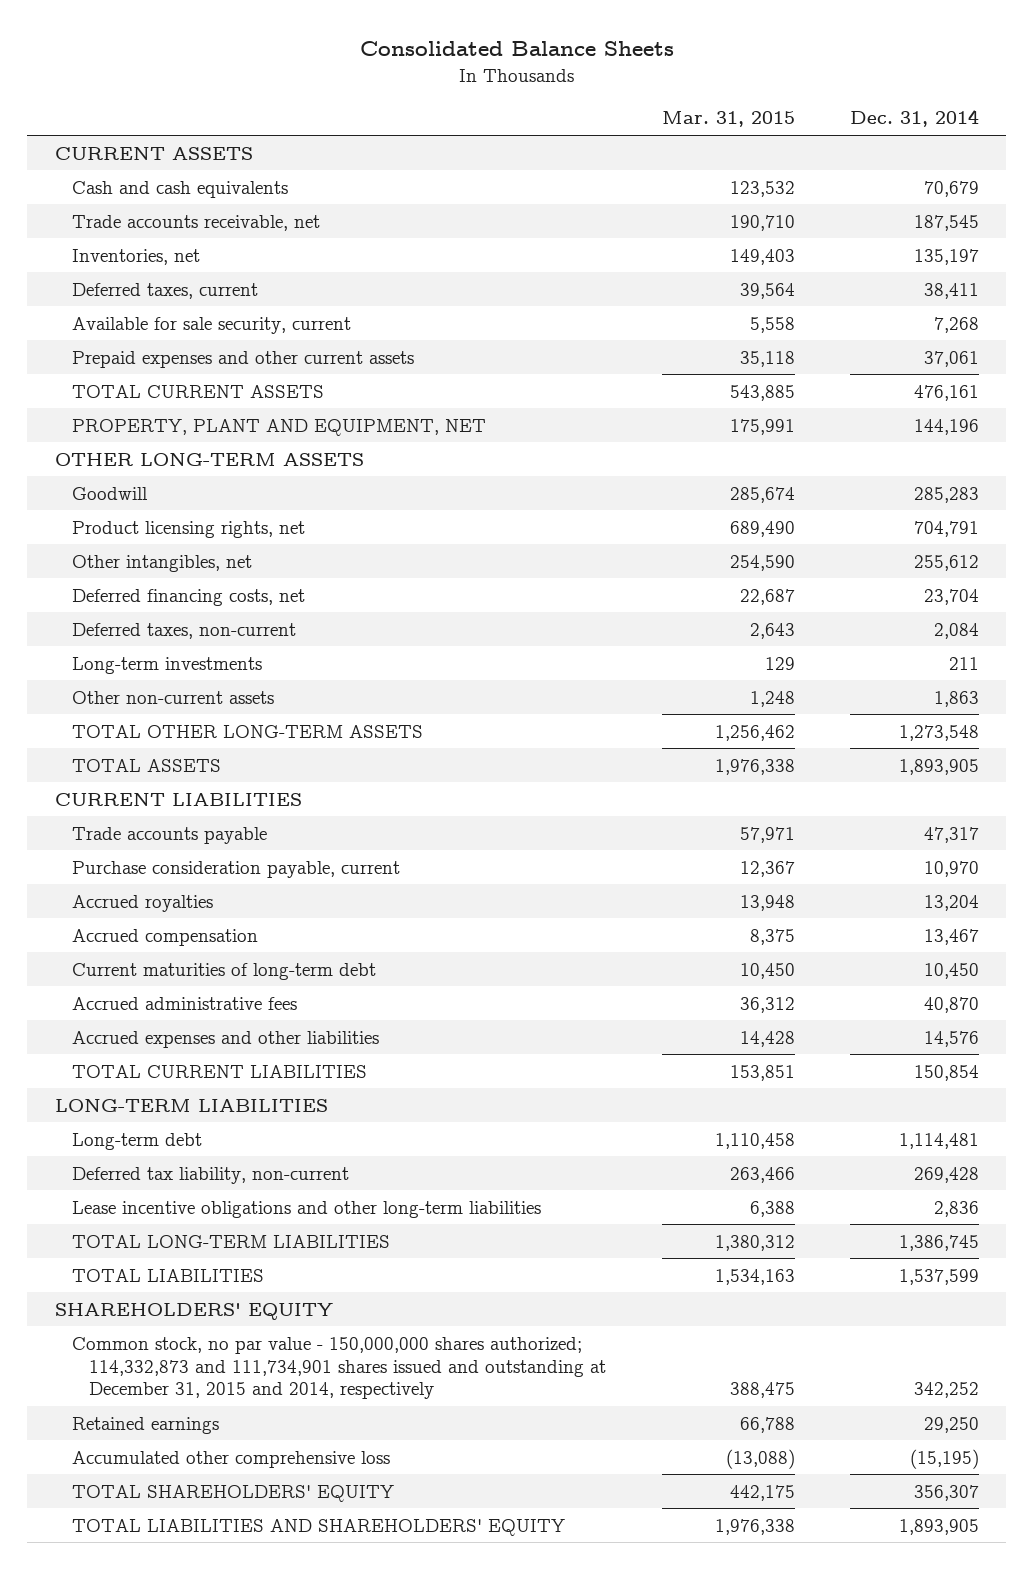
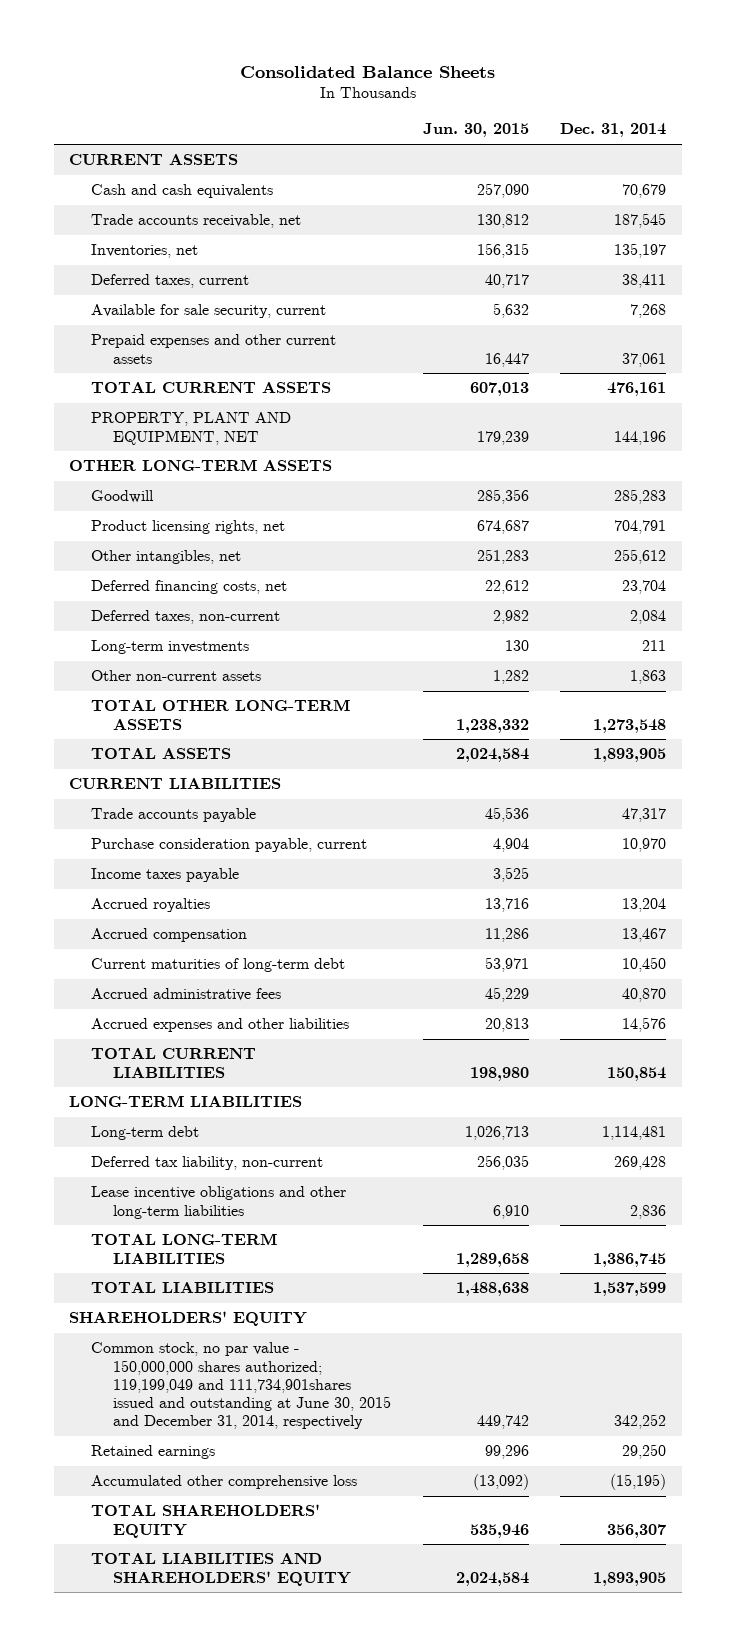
- | Mar. 31, 2015 | Dec. 31, 2014
+ | Jun. 30, 2015 | Dec. 31, 2014
+ Income taxes payable | 3,525 |
- Common stock, no par value - 150,000,000 shares authorized; 114,332,873 and 111,734,901 shares issued and outstanding at December 31, 2015 and 2014, respectively | 388,475 | 342,252
+ Common stock, no par value - 150,000,000 shares authorized; 119,199,049 and 111,734,901shares issued and outstanding at June 30, 2015 and December 31, 2014, respectively | 449,742 | 342,252

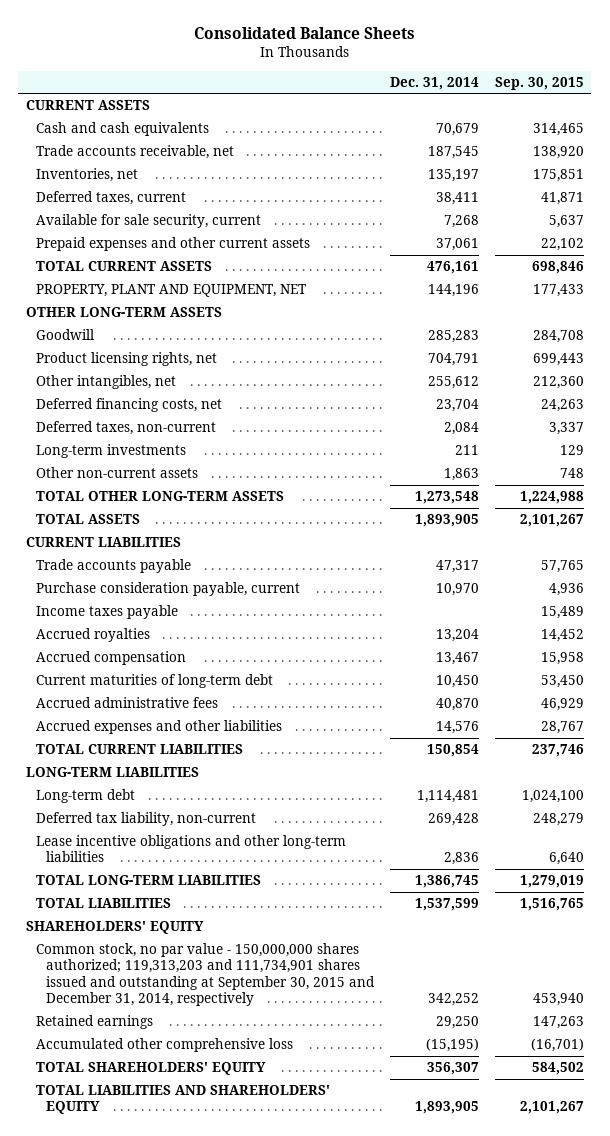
- | Jun. 30, 2015 | Dec. 31, 2014
+ | Dec. 31, 2014 | Sep. 30, 2015
- Common stock, no par value - 150,000,000 shares authorized; 119,199,049 and 111,734,901shares issued and outstanding at June 30, 2015 and December 31, 2014, respectively | 449,742 | 342,252
+ Common stock, no par value - 150,000,000 shares authorized; 119,313,203 and 111,734,901 shares issued and outstanding at September 30, 2015 and December 31, 2014, respectively | 342,252 | 453,940

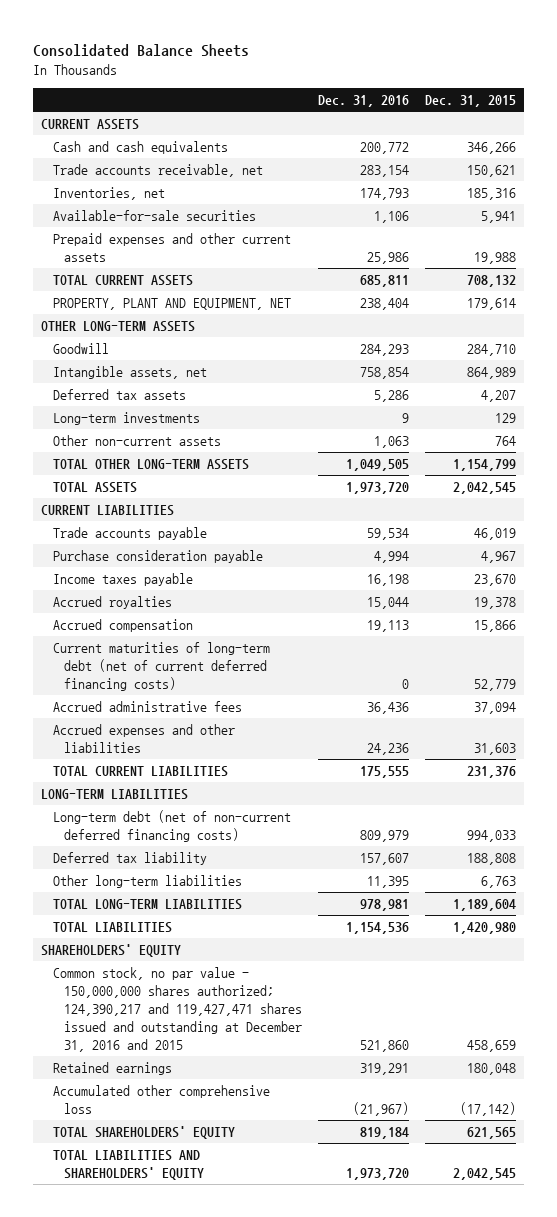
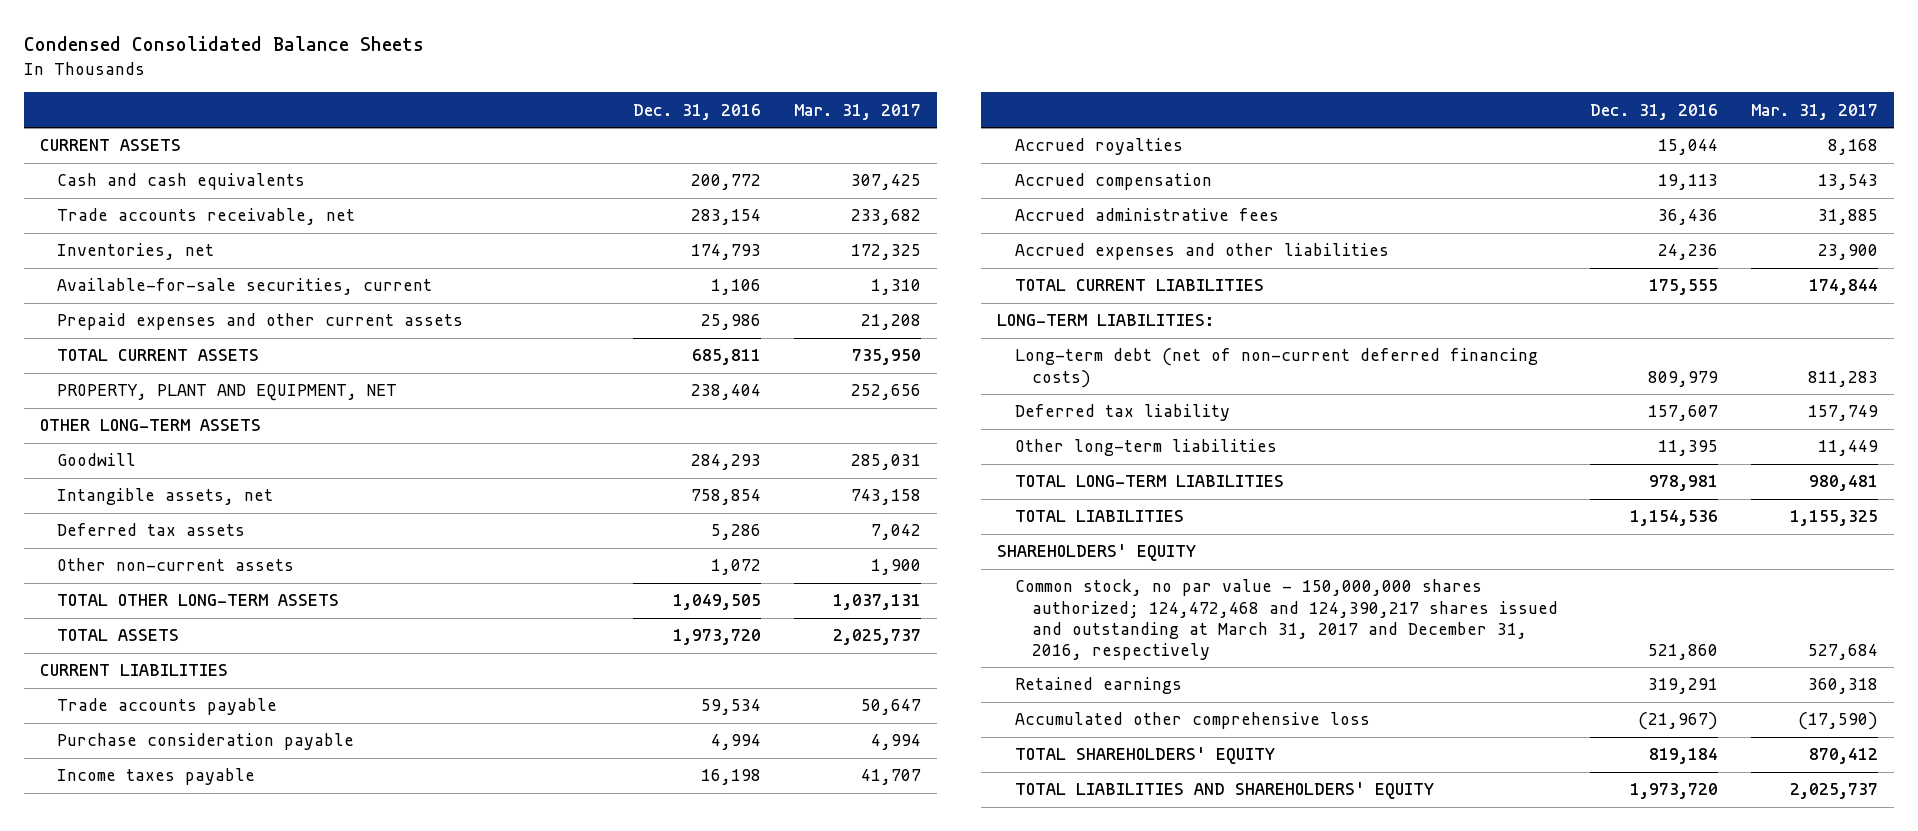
- Consolidated Balance Sheets
+ Condensed Consolidated Balance Sheets
- | Dec. 31, 2016 | Dec. 31, 2015
+ | Dec. 31, 2016 | Mar. 31, 2017
- Available-for-sale securities | 1,106 | 5,941
+ Available-for-sale securities, current | 1,106 | 1,310
- Long-term investments | 9 | 129
- Other non-current assets | 1,063 | 764
+ Other non-current assets | 1,072 | 1,900
- Current maturities of long-term debt (net of current deferred financing costs) | 0 | 52,779
- LONG-TERM LIABILITIES
+ LONG-TERM LIABILITIES:
- Common stock, no par value - 150,000,000 shares authorized; 124,390,217 and 119,427,471 shares issued and outstanding at December 31, 2016 and 2015 | 521,860 | 458,659
+ Common stock, no par value - 150,000,000 shares authorized; 124,472,468 and 124,390,217 shares issued and outstanding at March 31, 2017 and December 31, 2016, respectively | 521,860 | 527,684

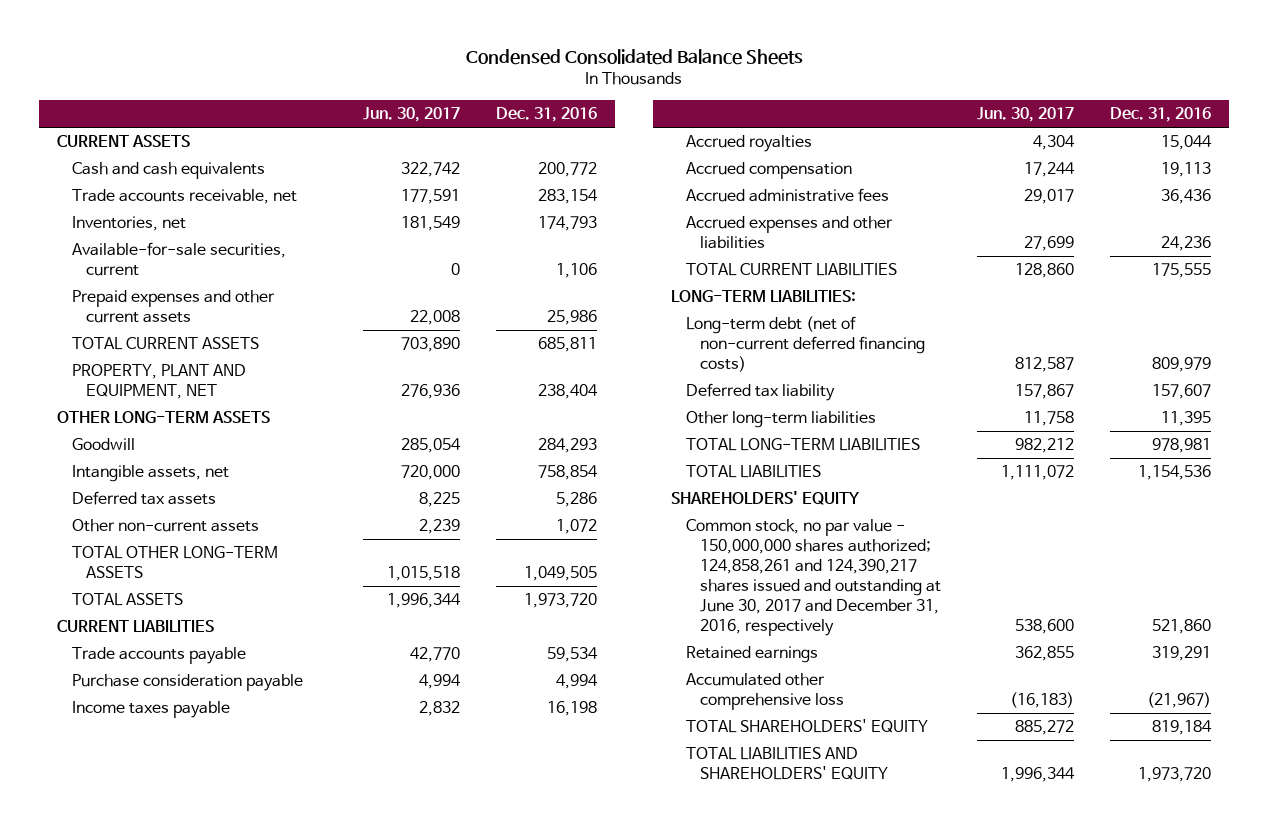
- | Dec. 31, 2016 | Mar. 31, 2017
+ | Jun. 30, 2017 | Dec. 31, 2016
- Common stock, no par value - 150,000,000 shares authorized; 124,472,468 and 124,390,217 shares issued and outstanding at March 31, 2017 and December 31, 2016, respectively | 521,860 | 527,684
+ Common stock, no par value - 150,000,000 shares authorized; 124,858,261 and 124,390,217 shares issued and outstanding at June 30, 2017 and December 31, 2016, respectively | 538,600 | 521,860

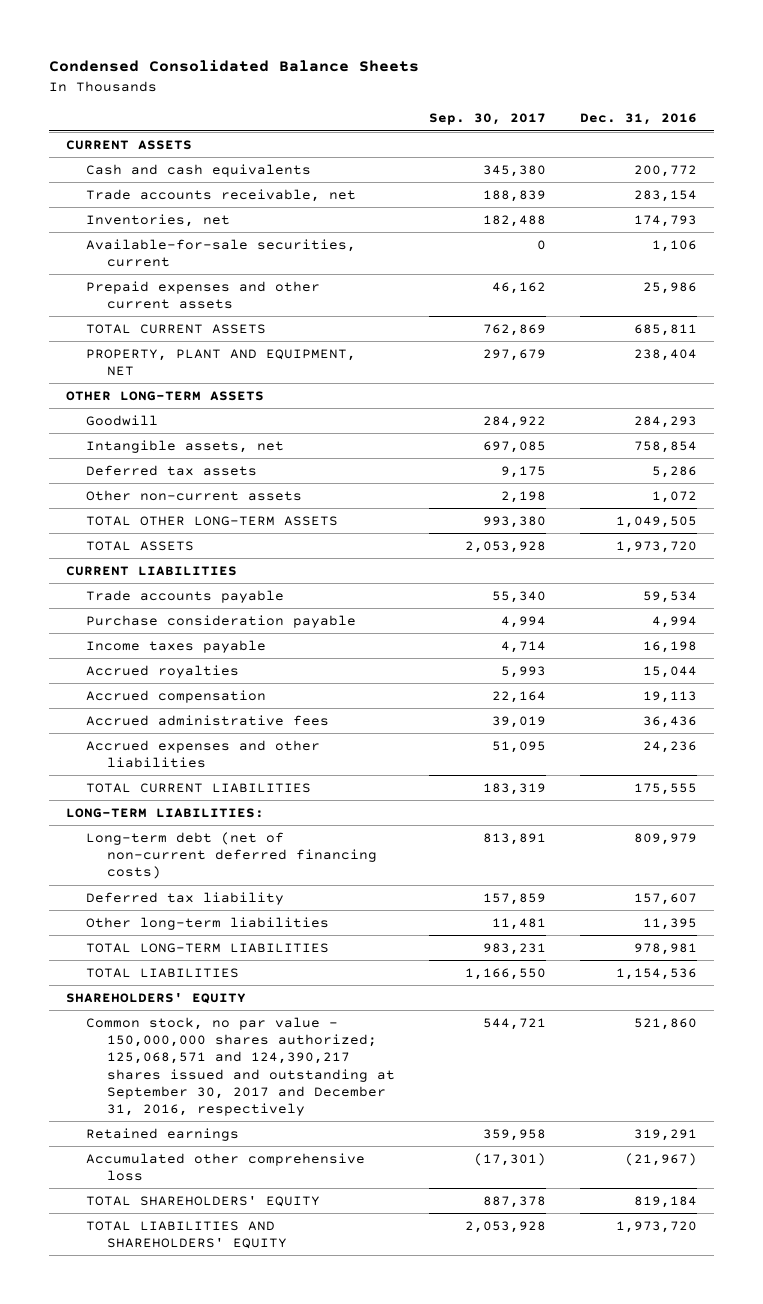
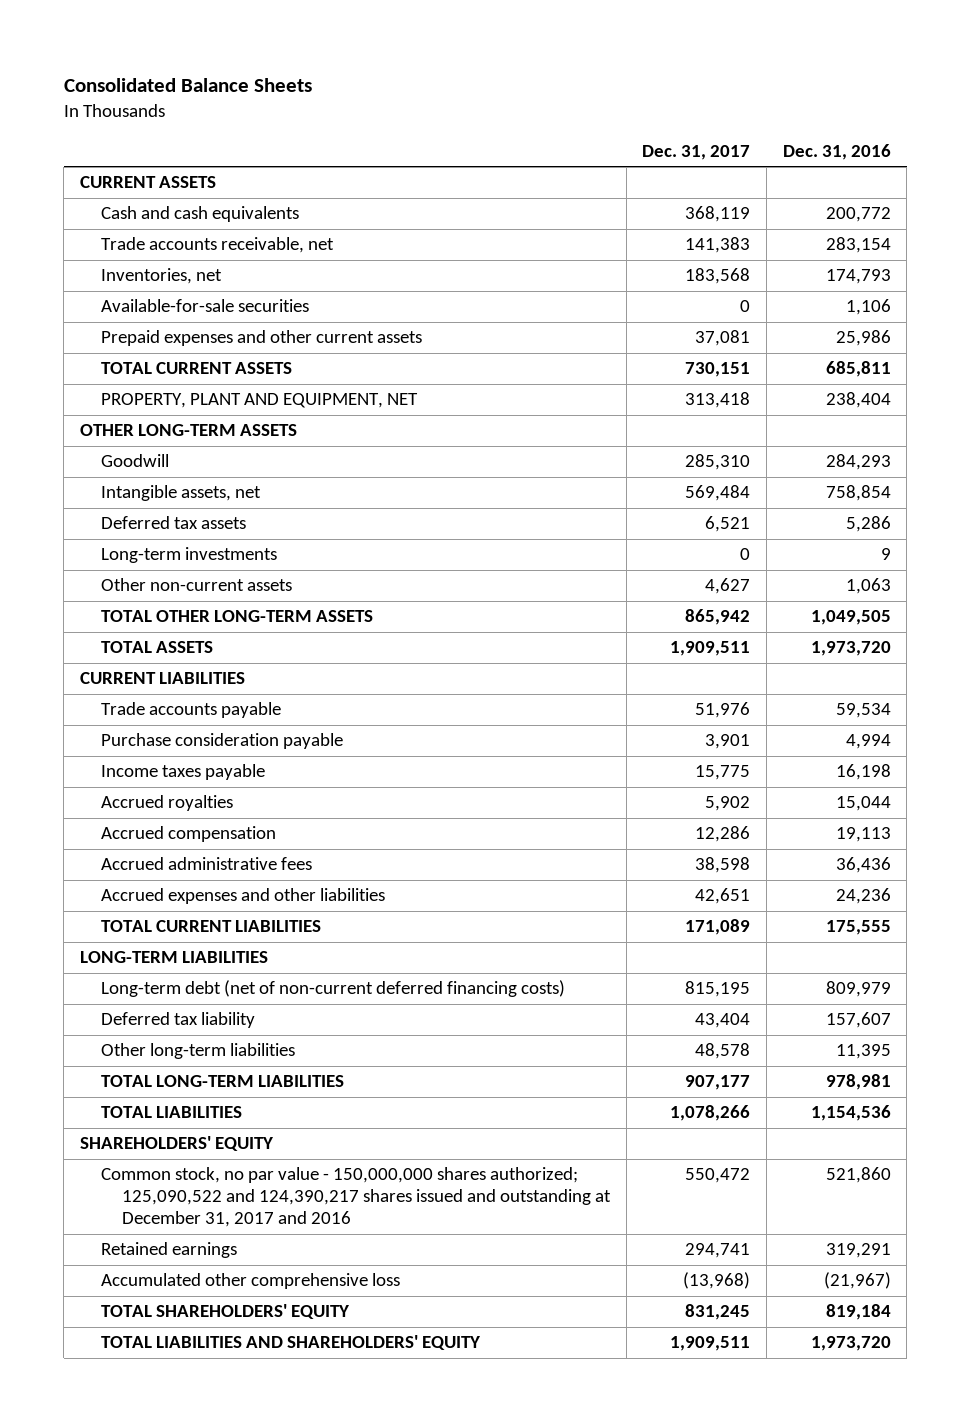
- Condensed Consolidated Balance Sheets
+ Consolidated Balance Sheets
- | Sep. 30, 2017 | Dec. 31, 2016
+ | Dec. 31, 2017 | Dec. 31, 2016
- Available-for-sale securities, current | 0 | 1,106
+ Available-for-sale securities | 0 | 1,106
- Other non-current assets | 2,198 | 1,072
+ Long-term investments | 0 | 9
+ Other non-current assets | 4,627 | 1,063
- LONG-TERM LIABILITIES:
+ LONG-TERM LIABILITIES
- Common stock, no par value - 150,000,000 shares authorized; 125,068,571 and 124,390,217 shares issued and outstanding at September 30, 2017 and December 31, 2016, respectively | 544,721 | 521,860
+ Common stock, no par value - 150,000,000 shares authorized; 125,090,522 and 124,390,217 shares issued and outstanding at December 31, 2017 and 2016 | 550,472 | 521,860

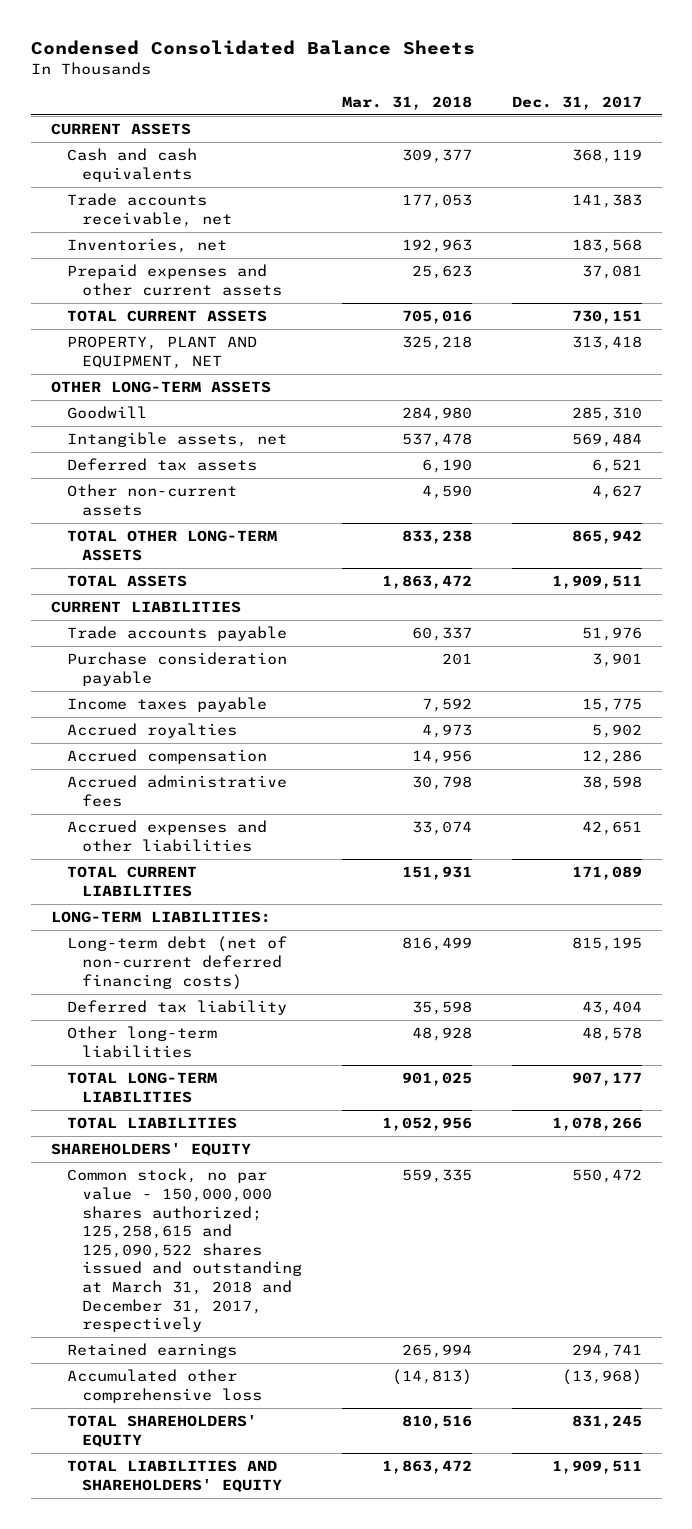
- Consolidated Balance Sheets
+ Condensed Consolidated Balance Sheets
- | Dec. 31, 2017 | Dec. 31, 2016
+ | Mar. 31, 2018 | Dec. 31, 2017
- Available-for-sale securities | 0 | 1,106
- Long-term investments | 0 | 9
- LONG-TERM LIABILITIES
+ LONG-TERM LIABILITIES:
- Common stock, no par value - 150,000,000 shares authorized; 125,090,522 and 124,390,217 shares issued and outstanding at December 31, 2017 and 2016 | 550,472 | 521,860
+ Common stock, no par value - 150,000,000 shares authorized; 125,258,615 and 125,090,522 shares issued and outstanding at March 31, 2018 and December 31, 2017, respectively | 559,335 | 550,472

